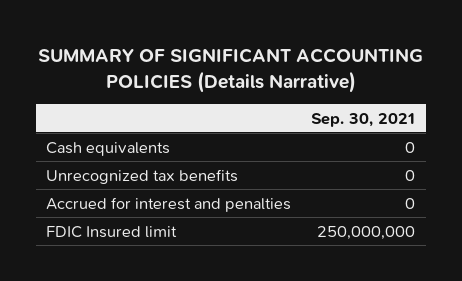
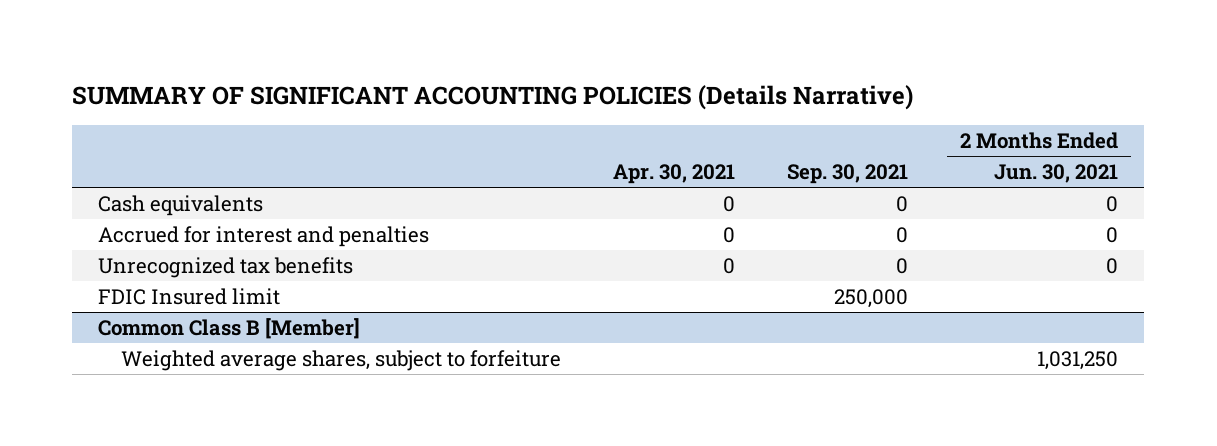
- | Sep. 30, 2021
+ | Apr. 30, 2021 | Sep. 30, 2021 | 2 Months Ended Jun. 30, 2021
- FDIC Insured limit | 250,000,000
moved down: Unrecognized tax benefits | 0 | 0 | 0
+ FDIC Insured limit | | 250,000 |
+ Common Class B [Member]
+ Weighted average shares, subject to forfeiture | | | 1,031,250

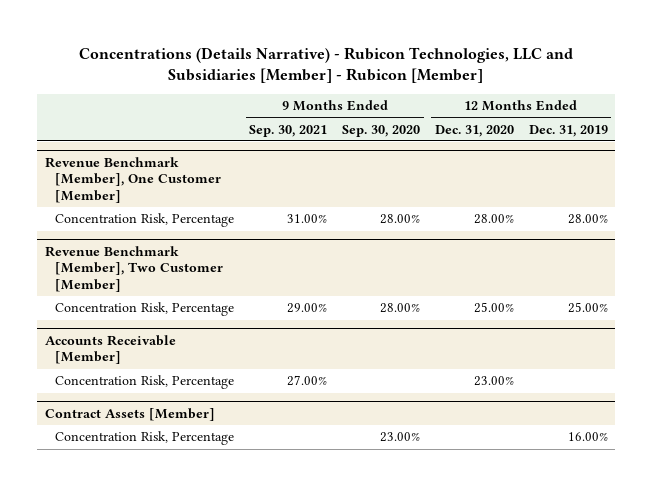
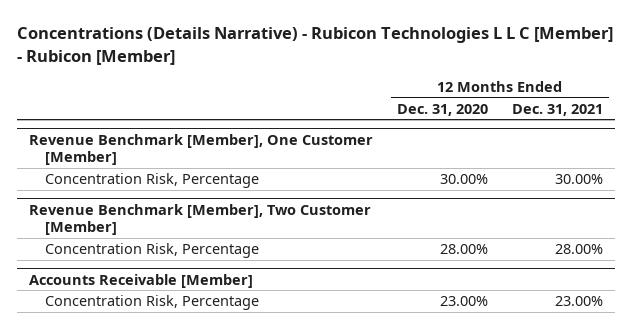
- Concentrations (Details Narrative) - Rubicon Technologies, LLC and Subsidiaries [Member] - Rubicon [Member]
+ Concentrations (Details Narrative) - Rubicon Technologies L L C [Member] - Rubicon [Member]
- | 9 Months Ended Sep. 30, 2021 | 9 Months Ended Sep. 30, 2020 | 12 Months Ended Dec. 31, 2020 | 12 Months Ended Dec. 31, 2019
+ | 12 Months Ended Dec. 31, 2020 | 12 Months Ended Dec. 31, 2021
@ Revenue Benchmark [Member], One Customer [Member]
- Concentration Risk, Percentage | 31.00% | 28.00% | 28.00% | 28.00%
+ Concentration Risk, Percentage | 30.00% | 30.00%
@ Revenue Benchmark [Member], Two Customer [Member]
- Concentration Risk, Percentage | 29.00% | 28.00% | 25.00% | 25.00%
+ Concentration Risk, Percentage | 28.00% | 28.00%
- Contract Assets [Member]
- Concentration Risk, Percentage | | 23.00% | | 16.00%

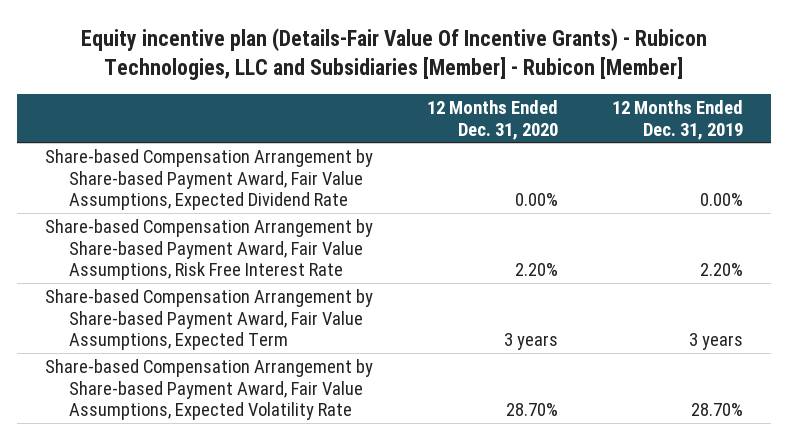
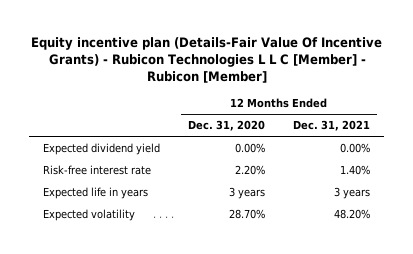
- Equity incentive plan (Details-Fair Value Of Incentive Grants) - Rubicon Technologies, LLC and Subsidiaries [Member] - Rubicon [Member]
+ Equity incentive plan (Details-Fair Value Of Incentive Grants) - Rubicon Technologies L L C [Member] - Rubicon [Member]
- | 12 Months Ended Dec. 31, 2020 | 12 Months Ended Dec. 31, 2019
+ | 12 Months Ended Dec. 31, 2020 | 12 Months Ended Dec. 31, 2021
- Share-based Compensation Arrangement by Share-based Payment Award, Fair Value Assumptions, Expected Dividend Rate | 0.00% | 0.00%
- Share-based Compensation Arrangement by Share-based Payment Award, Fair Value Assumptions, Risk Free Interest Rate | 2.20% | 2.20%
- Share-based Compensation Arrangement by Share-based Payment Award, Fair Value Assumptions, Expected Term | 3 years | 3 years
- Share-based Compensation Arrangement by Share-based Payment Award, Fair Value Assumptions, Expected Volatility Rate | 28.70% | 28.70%
+ Expected dividend yield | 0.00% | 0.00%
+ Risk-free interest rate | 2.20% | 1.40%
+ Expected life in years | 3 years | 3 years
+ Expected volatility | 28.70% | 48.20%

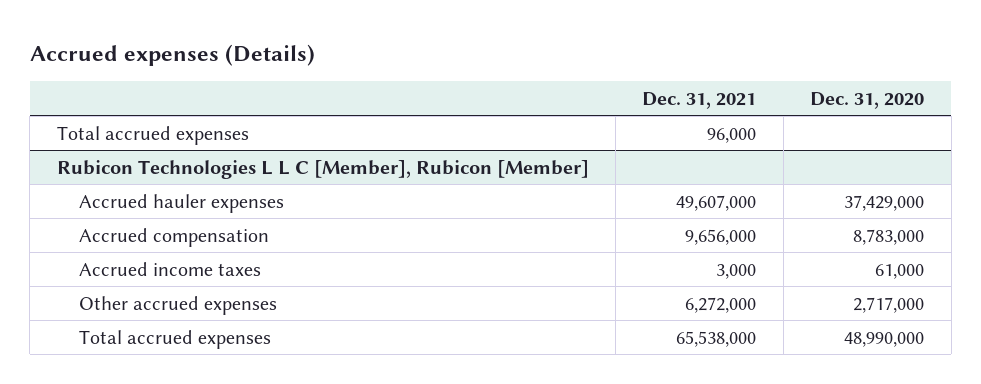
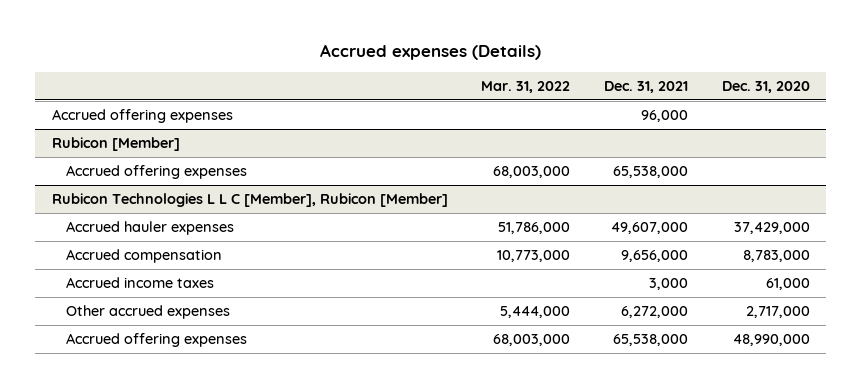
- | Dec. 31, 2021 | Dec. 31, 2020
+ | Mar. 31, 2022 | Dec. 31, 2021 | Dec. 31, 2020
- Total accrued expenses | 96,000 |
+ Accrued offering expenses | | 96,000 |
+ Rubicon [Member]
+ Accrued offering expenses | 68,003,000 | 65,538,000 |
@ Rubicon Technologies L L C [Member], Rubicon [Member]
- Total accrued expenses | 65,538,000 | 48,990,000
+ Accrued offering expenses | 68,003,000 | 65,538,000 | 48,990,000

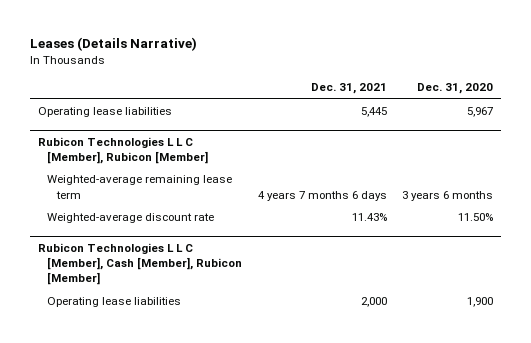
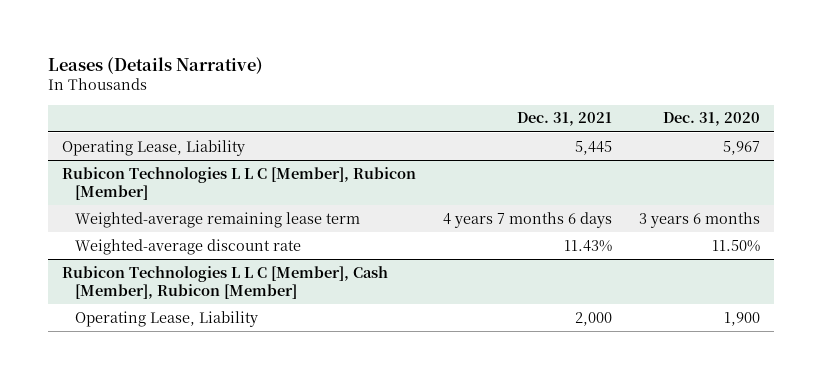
- Operating lease liabilities | 5,445 | 5,967
+ Operating Lease, Liability | 5,445 | 5,967
@ Rubicon Technologies L L C [Member], Cash [Member], Rubicon [Member]
- Operating lease liabilities | 2,000 | 1,900
+ Operating Lease, Liability | 2,000 | 1,900

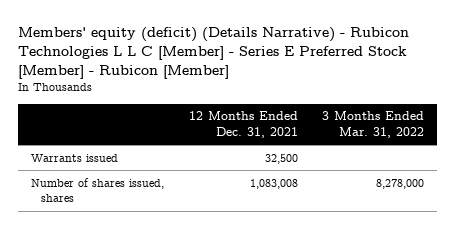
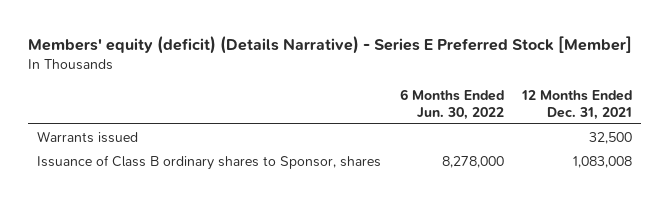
- Members' equity (deficit) (Details Narrative) - Rubicon Technologies L L C [Member] - Series E Preferred Stock [Member] - Rubicon [Member]
+ Members' equity (deficit) (Details Narrative) - Series E Preferred Stock [Member]
- | 12 Months Ended Dec. 31, 2021 | 3 Months Ended Mar. 31, 2022
+ | 6 Months Ended Jun. 30, 2022 | 12 Months Ended Dec. 31, 2021
- Number of shares issued, shares | 1,083,008 | 8,278,000
+ Issuance of Class B ordinary shares to Sponsor, shares | 8,278,000 | 1,083,008

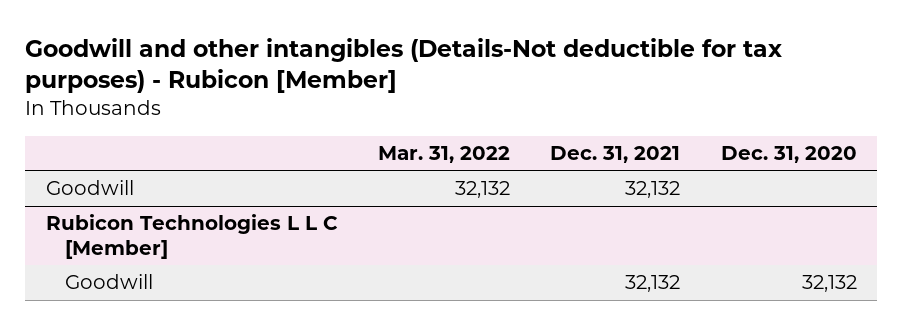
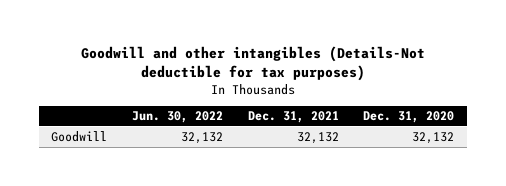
- Goodwill and other intangibles (Details-Not deductible for tax purposes) - Rubicon [Member]
+ Goodwill and other intangibles (Details-Not deductible for tax purposes)
- | Mar. 31, 2022 | Dec. 31, 2021 | Dec. 31, 2020
+ | Jun. 30, 2022 | Dec. 31, 2021 | Dec. 31, 2020
- Goodwill | 32,132 | 32,132 |
- Rubicon Technologies L L C [Member]

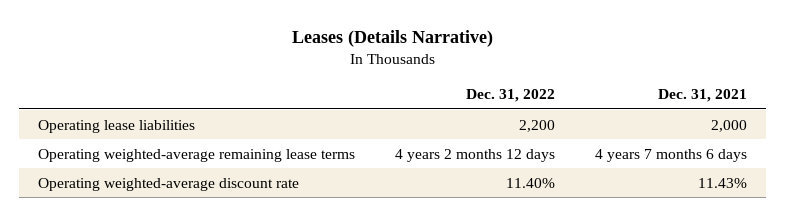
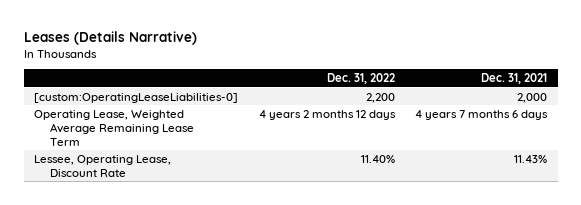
- Operating lease liabilities | 2,200 | 2,000
- Operating weighted-average remaining lease terms | 4 years 2 months 12 days | 4 years 7 months 6 days
- Operating weighted-average discount rate | 11.40% | 11.43%
+ [custom:OperatingLeaseLiabilities-0] | 2,200 | 2,000
+ Operating Lease, Weighted Average Remaining Lease Term | 4 years 2 months 12 days | 4 years 7 months 6 days
+ Lessee, Operating Lease, Discount Rate | 11.40% | 11.43%

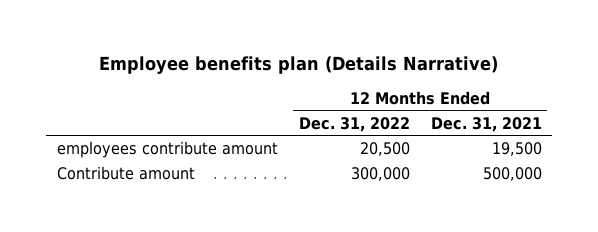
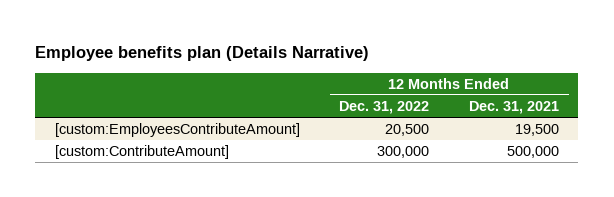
- employees contribute amount | 20,500 | 19,500
- Contribute amount | 300,000 | 500,000
+ [custom:EmployeesContributeAmount] | 20,500 | 19,500
+ [custom:ContributeAmount] | 300,000 | 500,000

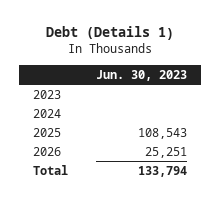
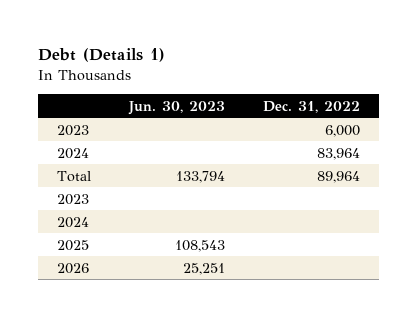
- | Jun. 30, 2023
+ | Jun. 30, 2023 | Dec. 31, 2022
moved up: Total | 133,794 | 89,964
+ 2023
+ 2024

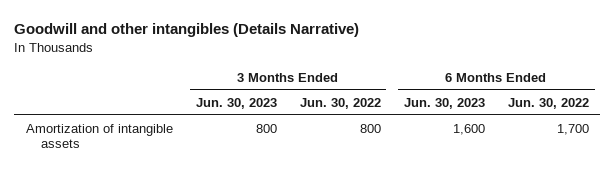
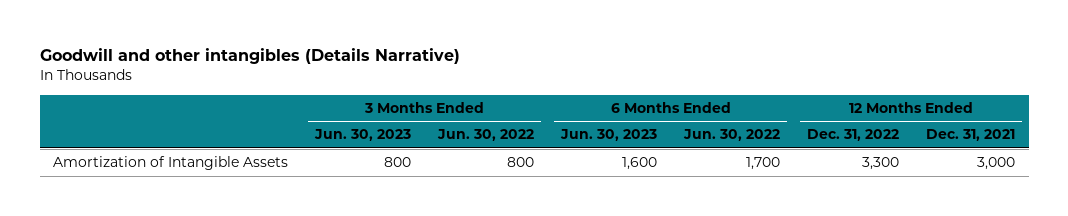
- | 3 Months Ended Jun. 30, 2023 | 3 Months Ended Jun. 30, 2022 | 6 Months Ended Jun. 30, 2023 | 6 Months Ended Jun. 30, 2022
+ | 3 Months Ended Jun. 30, 2023 | 3 Months Ended Jun. 30, 2022 | 6 Months Ended Jun. 30, 2023 | 6 Months Ended Jun. 30, 2022 | 12 Months Ended Dec. 31, 2022 | 12 Months Ended Dec. 31, 2021
- Amortization of intangible assets | 800 | 800 | 1,600 | 1,700
+ Amortization of Intangible Assets | 800 | 800 | 1,600 | 1,700 | 3,300 | 3,000

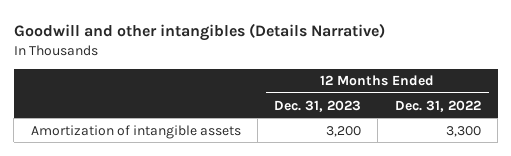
- | 3 Months Ended Jun. 30, 2023 | 3 Months Ended Jun. 30, 2022 | 6 Months Ended Jun. 30, 2023 | 6 Months Ended Jun. 30, 2022 | 12 Months Ended Dec. 31, 2022 | 12 Months Ended Dec. 31, 2021
+ | 12 Months Ended Dec. 31, 2023 | 12 Months Ended Dec. 31, 2022
- Amortization of Intangible Assets | 800 | 800 | 1,600 | 1,700 | 3,300 | 3,000
+ Amortization of intangible assets | 3,200 | 3,300

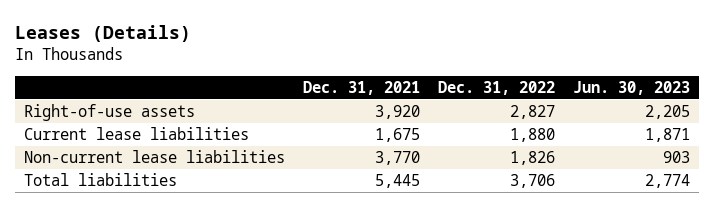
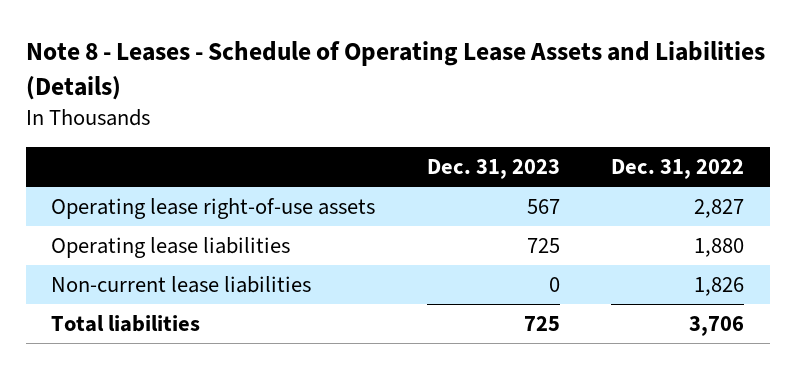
- Leases (Details)
+ Note 8 - Leases - Schedule of Operating Lease Assets and Liabilities (Details)
- | Dec. 31, 2021 | Dec. 31, 2022 | Jun. 30, 2023
+ | Dec. 31, 2023 | Dec. 31, 2022
- Right-of-use assets | 3,920 | 2,827 | 2,205
- Current lease liabilities | 1,675 | 1,880 | 1,871
+ Operating lease right-of-use assets | 567 | 2,827
+ Operating lease liabilities | 725 | 1,880

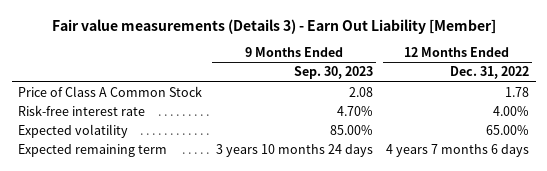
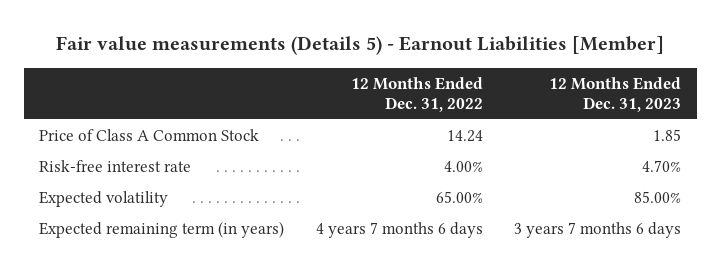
- Fair value measurements (Details 3) - Earn Out Liability [Member]
+ Fair value measurements (Details 5) - Earnout Liabilities [Member]
- | 9 Months Ended Sep. 30, 2023 | 12 Months Ended Dec. 31, 2022
+ | 12 Months Ended Dec. 31, 2022 | 12 Months Ended Dec. 31, 2023
- Price of Class A Common Stock | 2.08 | 1.78
+ Price of Class A Common Stock | 14.24 | 1.85
- Expected remaining term | 3 years 10 months 24 days | 4 years 7 months 6 days
+ Expected remaining term (in years) | 4 years 7 months 6 days | 3 years 7 months 6 days

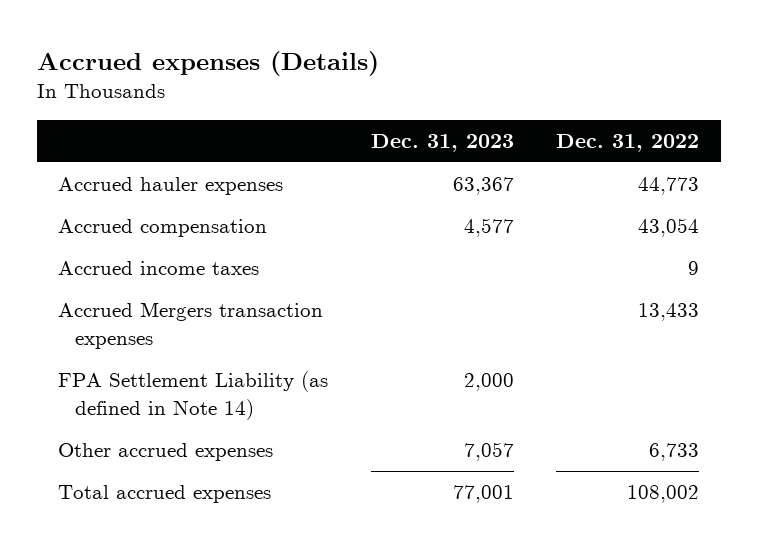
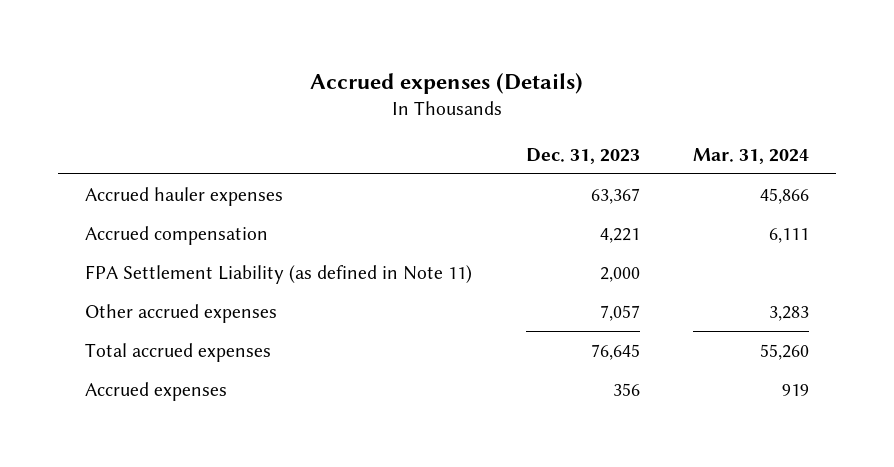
- | Dec. 31, 2023 | Dec. 31, 2022
+ | Dec. 31, 2023 | Mar. 31, 2024
- Accrued compensation | 4,577 | 43,054
- Accrued income taxes | | 9
- Accrued Mergers transaction expenses | | 13,433
- FPA Settlement Liability (as defined in Note 14) | 2,000 |
+ Accrued compensation | 4,221 | 6,111
+ FPA Settlement Liability (as defined in Note 11) | 2,000 |
- Total accrued expenses | 77,001 | 108,002
+ Total accrued expenses | 76,645 | 55,260
+ Accrued expenses | 356 | 919

